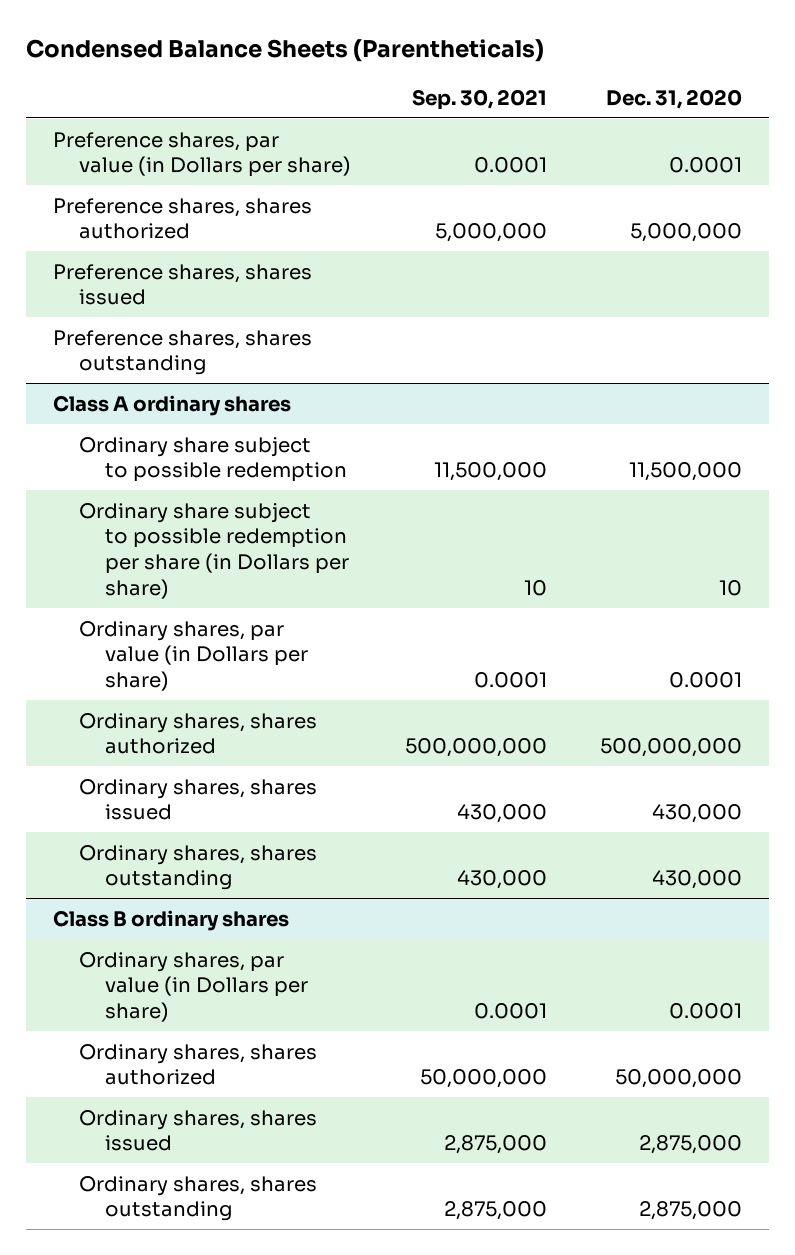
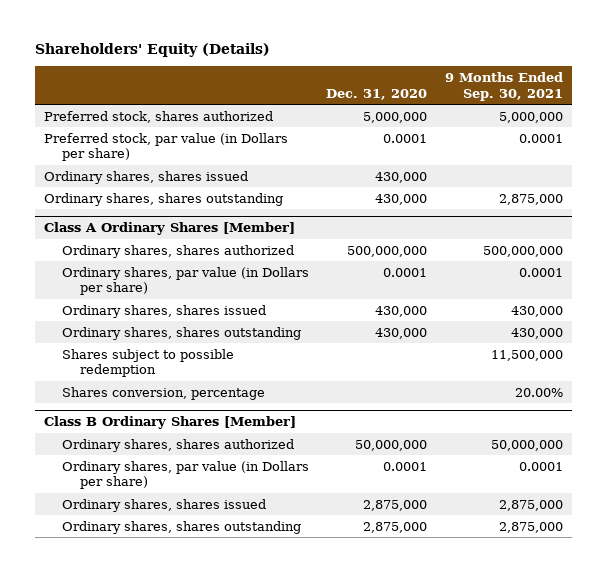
- Condensed Balance Sheets (Parentheticals)
+ Shareholders' Equity (Details)
- | Sep. 30, 2021 | Dec. 31, 2020
+ | Dec. 31, 2020 | 9 Months Ended Sep. 30, 2021
- Preference shares, par value (in Dollars per share) | 0.0001 | 0.0001
- Preference shares, shares authorized | 5,000,000 | 5,000,000
- Preference shares, shares issued
- Preference shares, shares outstanding
- Class A ordinary shares
- Ordinary share subject to possible redemption | 11,500,000 | 11,500,000
- Ordinary share subject to possible redemption per share (in Dollars per share) | 10 | 10
- Ordinary shares, par value (in Dollars per share) | 0.0001 | 0.0001
- Ordinary shares, shares authorized | 500,000,000 | 500,000,000
+ Preferred stock, shares authorized | 5,000,000 | 5,000,000
+ Preferred stock, par value (in Dollars per share) | 0.0001 | 0.0001
- Class B ordinary shares
+ Class A Ordinary Shares [Member]
+ Ordinary shares, shares authorized | 500,000,000 | 500,000,000
+ Ordinary shares, shares issued | 430,000 | 430,000
+ Ordinary shares, shares outstanding | 430,000 | 430,000
+ Shares subject to possible redemption | | 11,500,000
+ Shares conversion, percentage | | 20.00%
+ Class B Ordinary Shares [Member]
+ Ordinary shares, par value (in Dollars per share) | 0.0001 | 0.0001

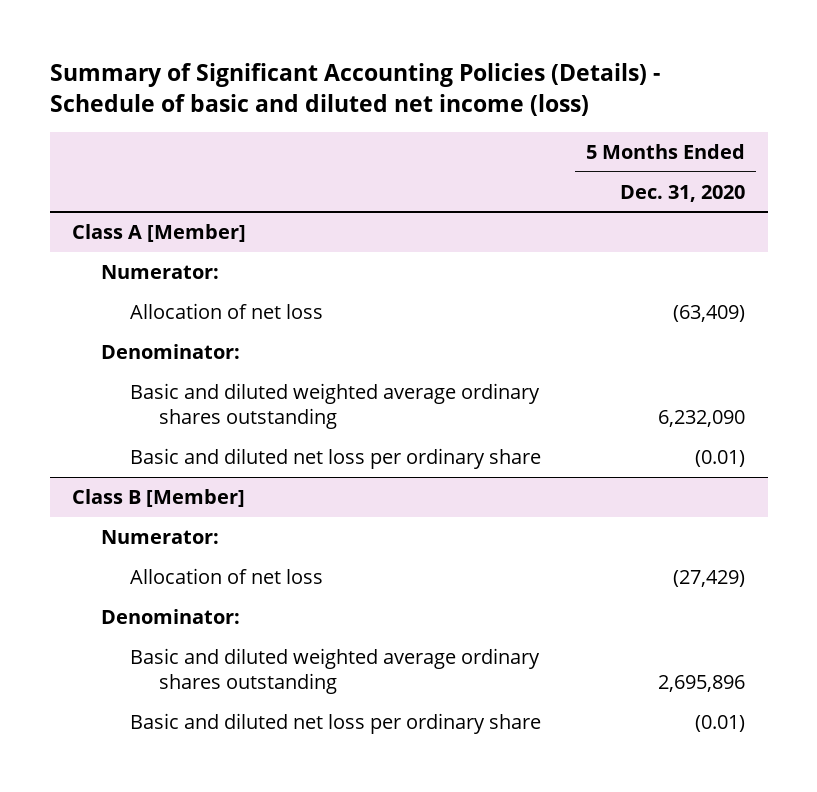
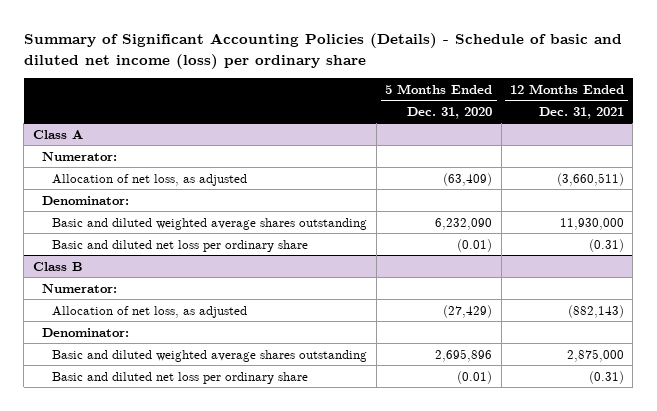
- Summary of Significant Accounting Policies (Details) - Schedule of basic and diluted net income (loss)
+ Summary of Significant Accounting Policies (Details) - Schedule of basic and diluted net income (loss) per ordinary share
- | 5 Months Ended Dec. 31, 2020
+ | 5 Months Ended Dec. 31, 2020 | 12 Months Ended Dec. 31, 2021
- Class A [Member]
+ Class A
- Allocation of net loss | (63,409)
+ Allocation of net loss, as adjusted | (63,409) | (3,660,511)
- Basic and diluted weighted average ordinary shares outstanding | 6,232,090
+ Basic and diluted weighted average shares outstanding | 6,232,090 | 11,930,000
- Class B [Member]
+ Class B
- Allocation of net loss | (27,429)
+ Allocation of net loss, as adjusted | (27,429) | (882,143)
- Basic and diluted weighted average ordinary shares outstanding | 2,695,896
+ Basic and diluted weighted average shares outstanding | 2,695,896 | 2,875,000

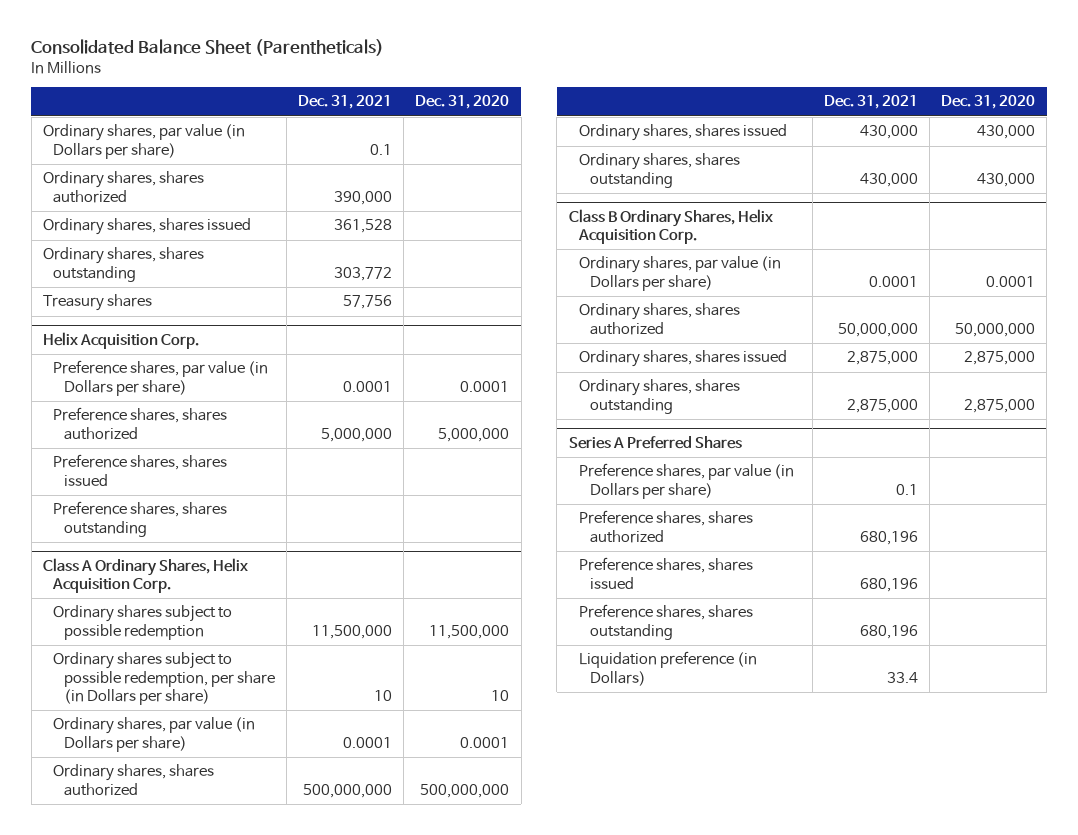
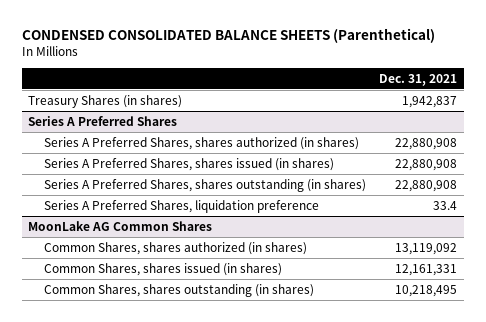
- Consolidated Balance Sheet (Parentheticals)
+ CONDENSED CONSOLIDATED BALANCE SHEETS (Parenthetical)
- | Dec. 31, 2021 | Dec. 31, 2020
+ | Dec. 31, 2021
- Ordinary shares, par value (in Dollars per share) | 0.1 |
- Ordinary shares, shares authorized | 390,000 |
- Ordinary shares, shares issued | 361,528 |
- Ordinary shares, shares outstanding | 303,772 |
- Treasury shares | 57,756 |
- Helix Acquisition Corp.
- Preference shares, par value (in Dollars per share) | 0.0001 | 0.0001
- Preference shares, shares authorized | 5,000,000 | 5,000,000
- Preference shares, shares issued
- Preference shares, shares outstanding
- Class A Ordinary Shares, Helix Acquisition Corp.
- Ordinary shares subject to possible redemption | 11,500,000 | 11,500,000
- Ordinary shares subject to possible redemption, per share (in Dollars per share) | 10 | 10
- Ordinary shares, par value (in Dollars per share) | 0.0001 | 0.0001
- Ordinary shares, shares authorized | 500,000,000 | 500,000,000
- Ordinary shares, shares issued | 430,000 | 430,000
- Ordinary shares, shares outstanding | 430,000 | 430,000
- Class B Ordinary Shares, Helix Acquisition Corp.
- Ordinary shares, par value (in Dollars per share) | 0.0001 | 0.0001
- Ordinary shares, shares authorized | 50,000,000 | 50,000,000
- Ordinary shares, shares issued | 2,875,000 | 2,875,000
- Ordinary shares, shares outstanding | 2,875,000 | 2,875,000
+ Treasury Shares (in shares) | 1,942,837
@ Series A Preferred Shares
- Preference shares, par value (in Dollars per share) | 0.1 |
- Preference shares, shares authorized | 680,196 |
- Preference shares, shares issued | 680,196 |
- Preference shares, shares outstanding | 680,196 |
- Liquidation preference (in Dollars) | 33.4 |
+ Series A Preferred Shares, shares authorized (in shares) | 22,880,908
+ Series A Preferred Shares, shares issued (in shares) | 22,880,908
+ Series A Preferred Shares, shares outstanding (in shares) | 22,880,908
+ Series A Preferred Shares, liquidation preference | 33.4
+ MoonLake AG Common Shares
+ Common Shares, shares authorized (in shares) | 13,119,092
+ Common Shares, shares issued (in shares) | 12,161,331
+ Common Shares, shares outstanding (in shares) | 10,218,495

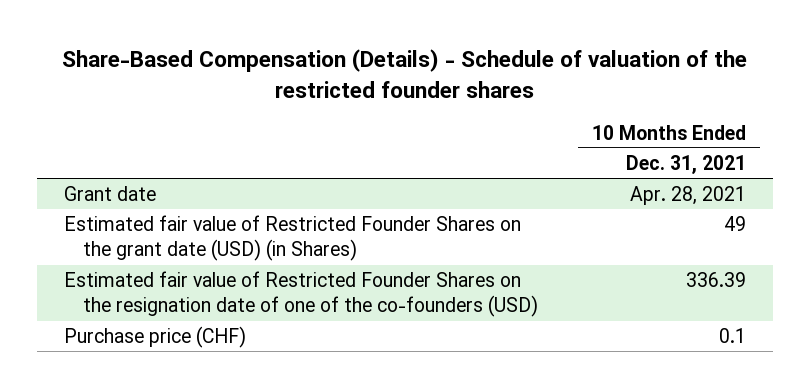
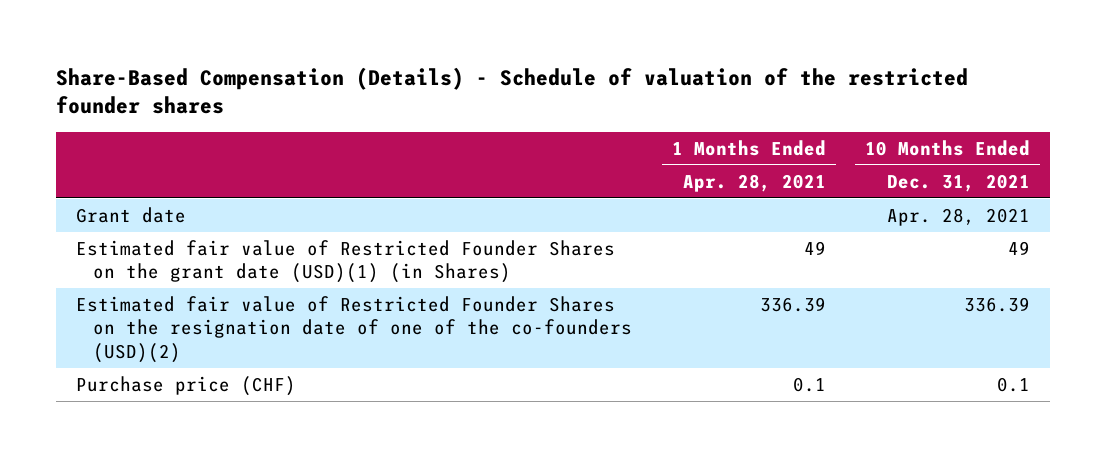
- | 10 Months Ended Dec. 31, 2021
+ | 1 Months Ended Apr. 28, 2021 | 10 Months Ended Dec. 31, 2021
- Estimated fair value of Restricted Founder Shares on the grant date (USD) (in Shares) | 49
- Estimated fair value of Restricted Founder Shares on the resignation date of one of the co-founders (USD) | 336.39
+ Estimated fair value of Restricted Founder Shares on the grant date (USD)(1) (in Shares) | 49 | 49
+ Estimated fair value of Restricted Founder Shares on the resignation date of one of the co-founders (USD)(2) | 336.39 | 336.39

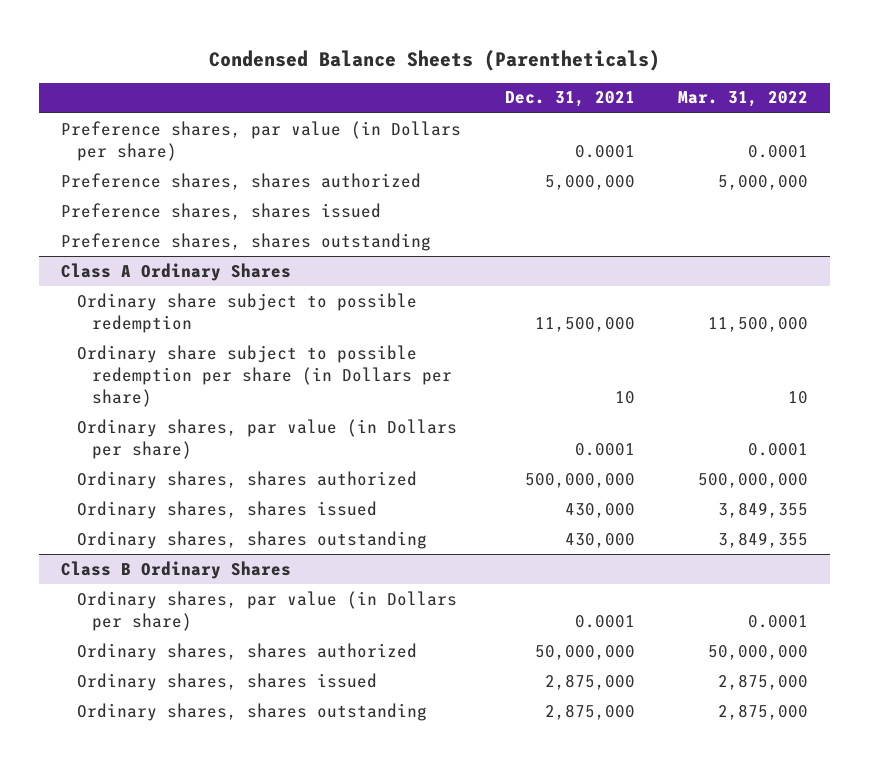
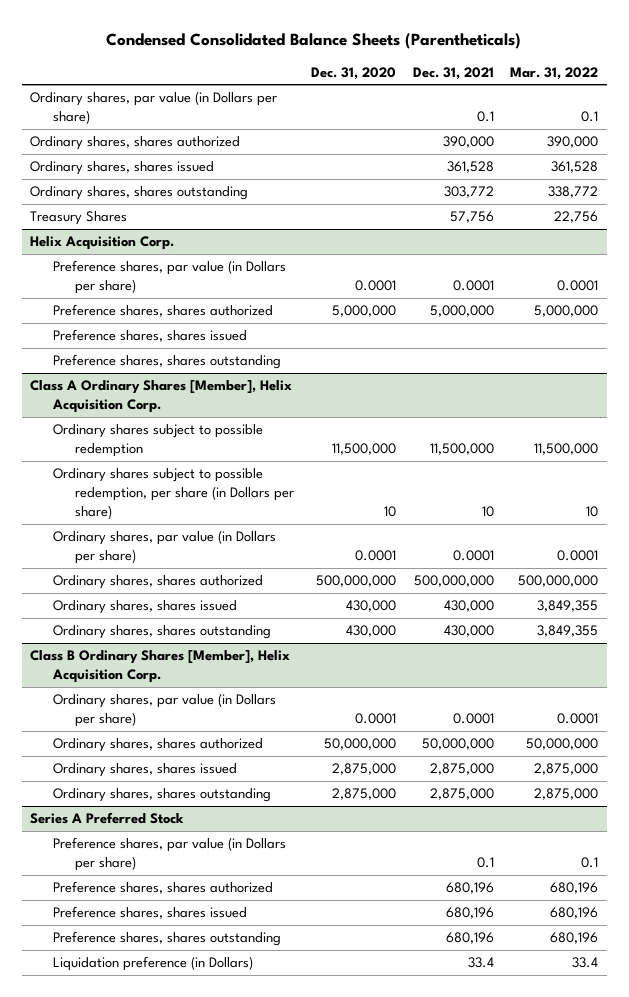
- Condensed Balance Sheets (Parentheticals)
+ Condensed Consolidated Balance Sheets (Parentheticals)
- | Dec. 31, 2021 | Mar. 31, 2022
+ | Dec. 31, 2020 | Dec. 31, 2021 | Mar. 31, 2022
+ Ordinary shares, par value (in Dollars per share) | | 0.1 | 0.1
+ Ordinary shares, shares authorized | | 390,000 | 390,000
+ Ordinary shares, shares issued | | 361,528 | 361,528
+ Ordinary shares, shares outstanding | | 303,772 | 338,772
+ Treasury Shares | | 57,756 | 22,756
+ Helix Acquisition Corp.
- Class A Ordinary Shares
- Ordinary share subject to possible redemption | 11,500,000 | 11,500,000
- Ordinary share subject to possible redemption per share (in Dollars per share) | 10 | 10
+ Class A Ordinary Shares [Member], Helix Acquisition Corp.
+ Ordinary shares subject to possible redemption | 11,500,000 | 11,500,000 | 11,500,000
+ Ordinary shares subject to possible redemption, per share (in Dollars per share) | 10 | 10 | 10
- Class B Ordinary Shares
+ Class B Ordinary Shares [Member], Helix Acquisition Corp.
+ Series A Preferred Stock
+ Preference shares, par value (in Dollars per share) | | 0.1 | 0.1
+ Preference shares, shares authorized | | 680,196 | 680,196
+ Preference shares, shares issued | | 680,196 | 680,196
+ Preference shares, shares outstanding | | 680,196 | 680,196
+ Liquidation preference (in Dollars) | | 33.4 | 33.4

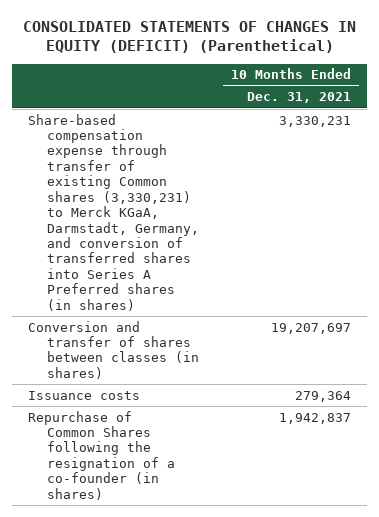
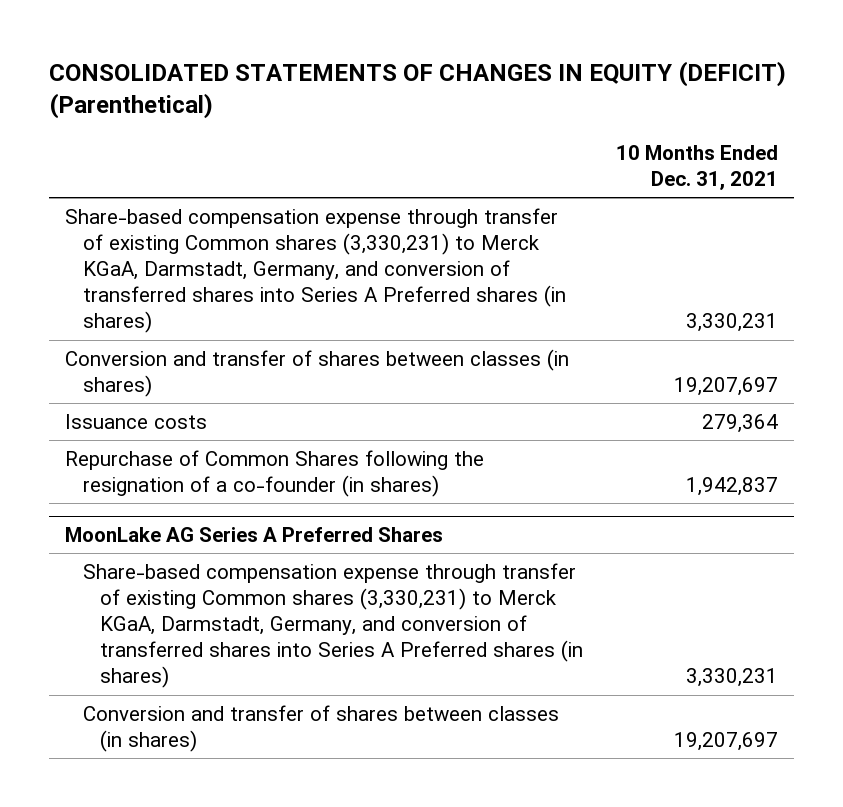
+ MoonLake AG Series A Preferred Shares
+ Share-based compensation expense through transfer of existing Common shares (3,330,231) to Merck KGaA, Darmstadt, Germany, and conversion of transferred shares into Series A Preferred shares (in shares) | 3,330,231
+ Conversion and transfer of shares between classes (in shares) | 19,207,697

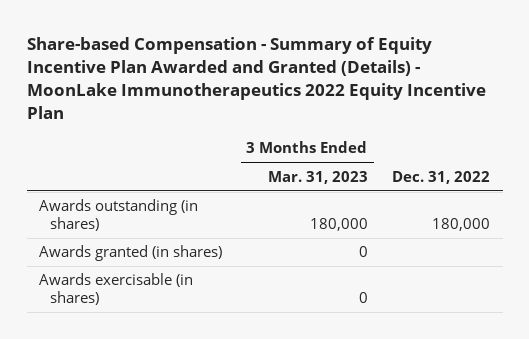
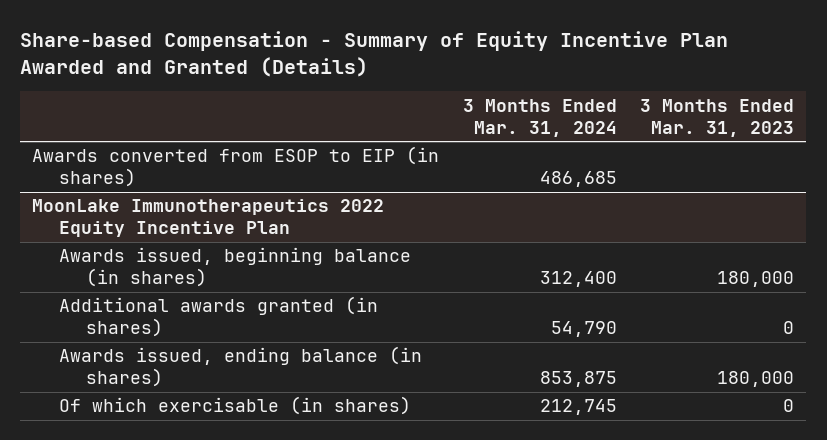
- Share-based Compensation - Summary of Equity Incentive Plan Awarded and Granted (Details) - MoonLake Immunotherapeutics 2022 Equity Incentive Plan
+ Share-based Compensation - Summary of Equity Incentive Plan Awarded and Granted (Details)
- | 3 Months Ended Mar. 31, 2023 | Dec. 31, 2022
+ | 3 Months Ended Mar. 31, 2024 | 3 Months Ended Mar. 31, 2023
- Awards outstanding (in shares) | 180,000 | 180,000
- Awards granted (in shares) | 0 |
- Awards exercisable (in shares) | 0 |
+ Awards converted from ESOP to EIP (in shares) | 486,685 |
+ MoonLake Immunotherapeutics 2022 Equity Incentive Plan
+ Awards issued, beginning balance (in shares) | 312,400 | 180,000
+ Additional awards granted (in shares) | 54,790 | 0
+ Awards issued, ending balance (in shares) | 853,875 | 180,000
+ Of which exercisable (in shares) | 212,745 | 0

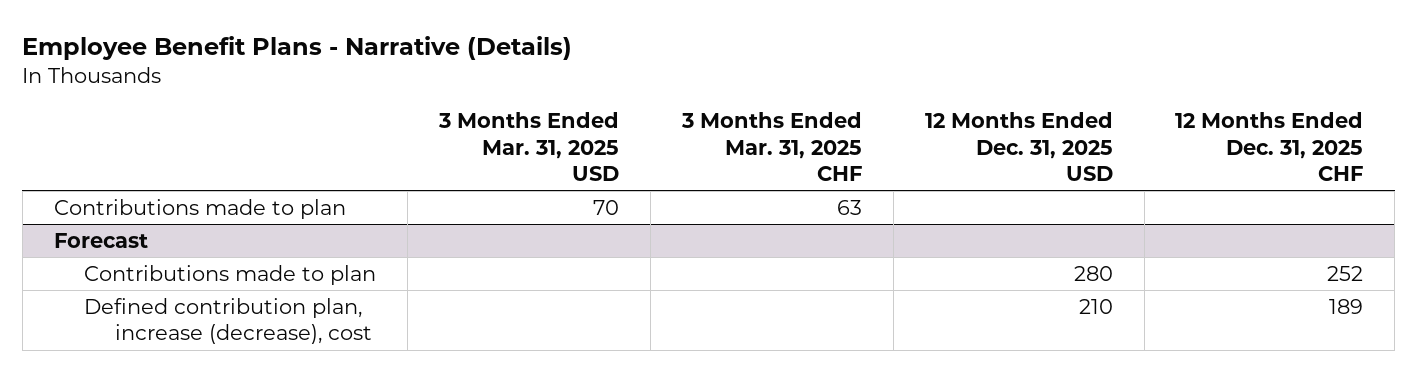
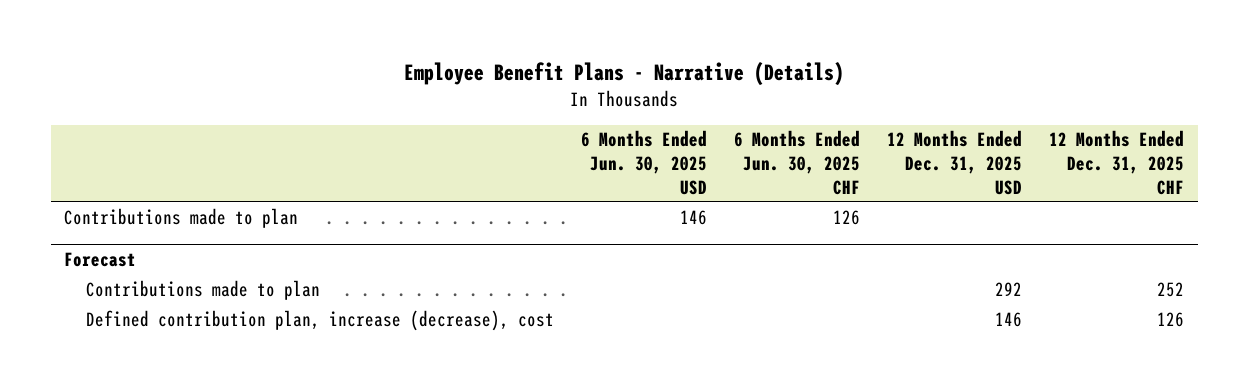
- | 3 Months Ended Mar. 31, 2025 USD | 3 Months Ended Mar. 31, 2025 CHF | 12 Months Ended Dec. 31, 2025 USD | 12 Months Ended Dec. 31, 2025 CHF
+ | 6 Months Ended Jun. 30, 2025 USD | 6 Months Ended Jun. 30, 2025 CHF | 12 Months Ended Dec. 31, 2025 USD | 12 Months Ended Dec. 31, 2025 CHF
@ Forecast
- Contributions made to plan | | | 280 | 252
- Defined contribution plan, increase (decrease), cost | | | 210 | 189
+ Contributions made to plan | | | 292 | 252
+ Defined contribution plan, increase (decrease), cost | | | 146 | 126

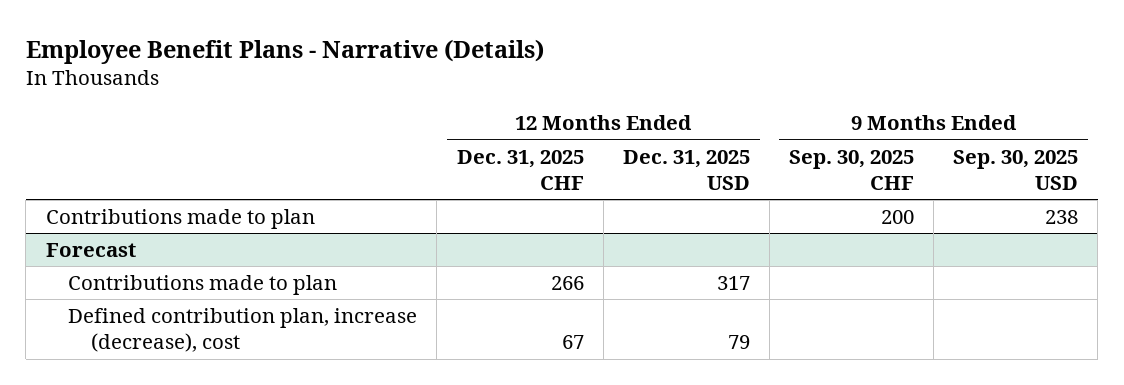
- | 6 Months Ended Jun. 30, 2025 USD | 6 Months Ended Jun. 30, 2025 CHF | 12 Months Ended Dec. 31, 2025 USD | 12 Months Ended Dec. 31, 2025 CHF
+ | 12 Months Ended Dec. 31, 2025 CHF | 12 Months Ended Dec. 31, 2025 USD | 9 Months Ended Sep. 30, 2025 CHF | 9 Months Ended Sep. 30, 2025 USD
@ Forecast
- Contributions made to plan | | | 292 | 252
- Defined contribution plan, increase (decrease), cost | | | 146 | 126
+ Contributions made to plan | 266 | 317 | |
+ Defined contribution plan, increase (decrease), cost | 67 | 79 | |

